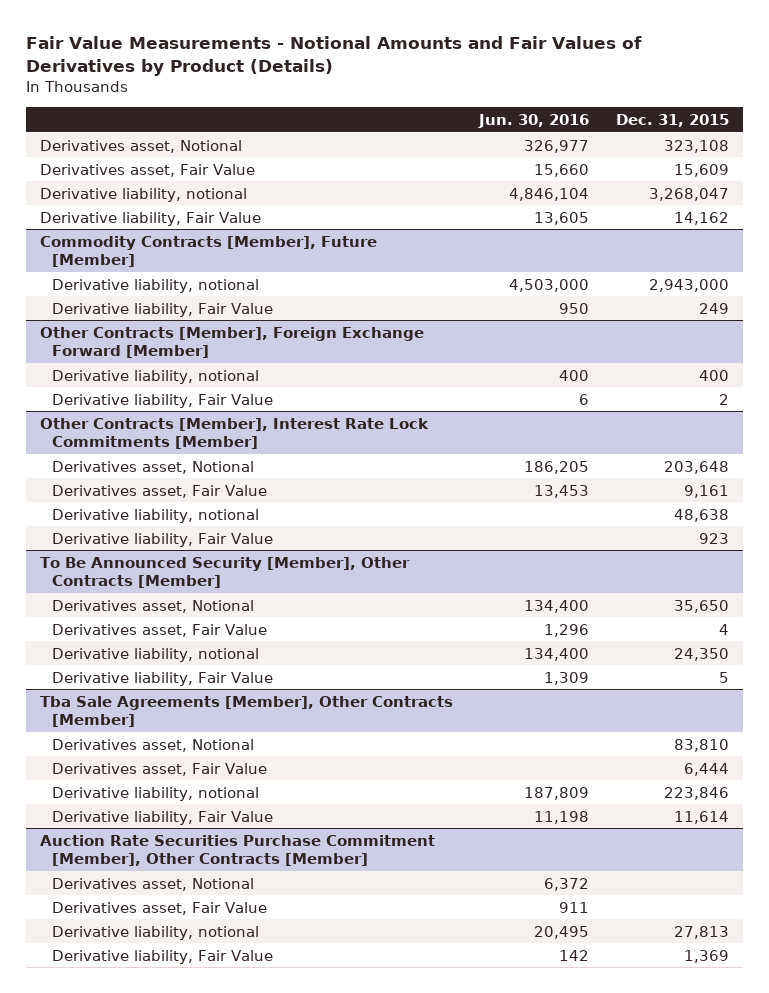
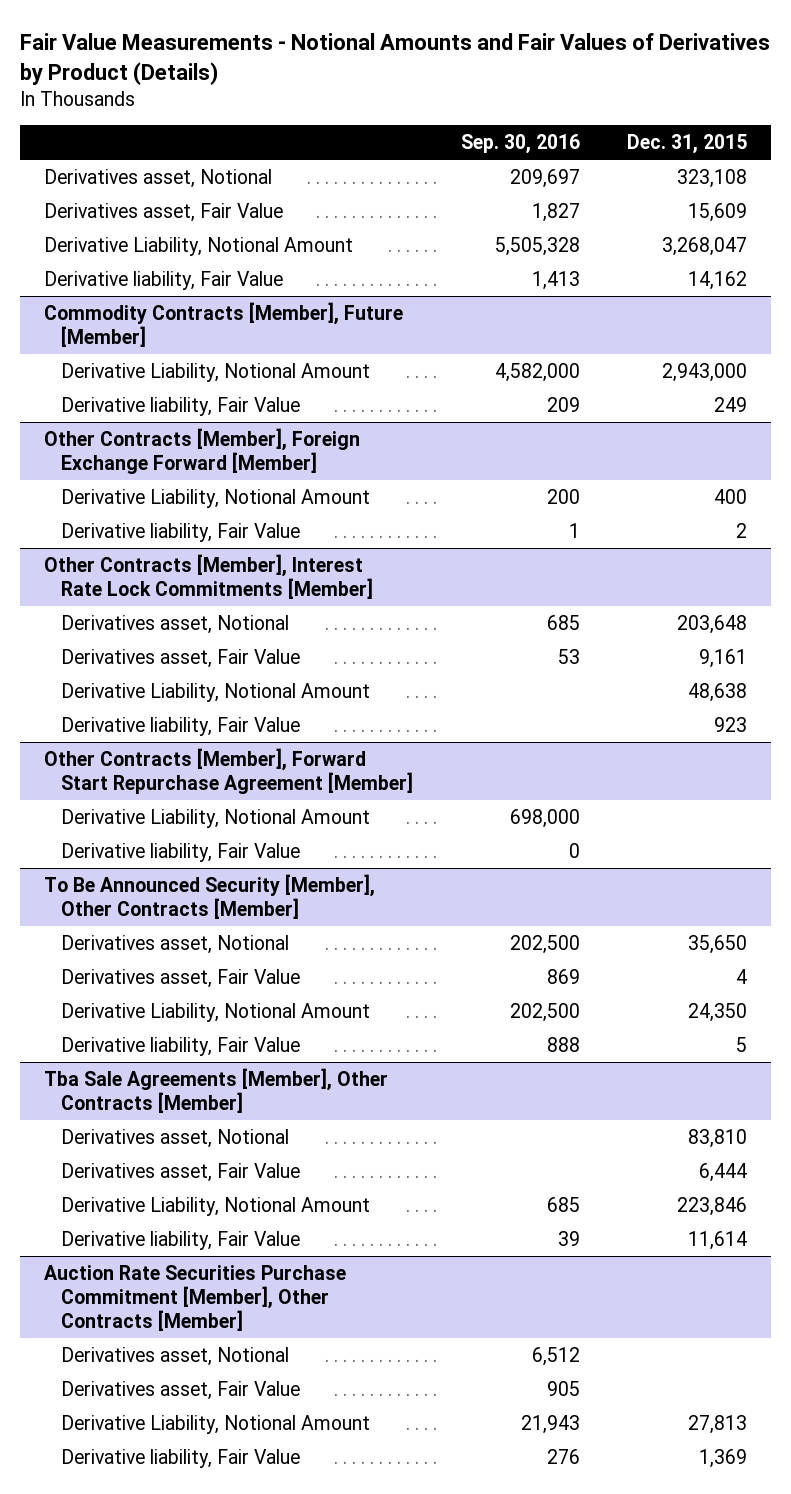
- | Jun. 30, 2016 | Dec. 31, 2015
+ | Sep. 30, 2016 | Dec. 31, 2015
- Derivative liability, notional | 4,846,104 | 3,268,047
+ Derivative Liability, Notional Amount | 5,505,328 | 3,268,047
@ Commodity Contracts [Member], Future [Member]
- Derivative liability, notional | 4,503,000 | 2,943,000
+ Derivative Liability, Notional Amount | 4,582,000 | 2,943,000
@ Other Contracts [Member], Foreign Exchange Forward [Member]
- Derivative liability, notional | 400 | 400
+ Derivative Liability, Notional Amount | 200 | 400
@ Other Contracts [Member], Interest Rate Lock Commitments [Member]
- Derivative liability, notional | | 48,638
+ Derivative Liability, Notional Amount | | 48,638
+ Other Contracts [Member], Forward Start Repurchase Agreement [Member]
+ Derivative Liability, Notional Amount | 698,000 |
+ Derivative liability, Fair Value | 0 |
@ To Be Announced Security [Member], Other Contracts [Member]
- Derivative liability, notional | 134,400 | 24,350
+ Derivative Liability, Notional Amount | 202,500 | 24,350
@ Tba Sale Agreements [Member], Other Contracts [Member]
- Derivative liability, notional | 187,809 | 223,846
+ Derivative Liability, Notional Amount | 685 | 223,846
@ Auction Rate Securities Purchase Commitment [Member], Other Contracts [Member]
- Derivative liability, notional | 20,495 | 27,813
+ Derivative Liability, Notional Amount | 21,943 | 27,813

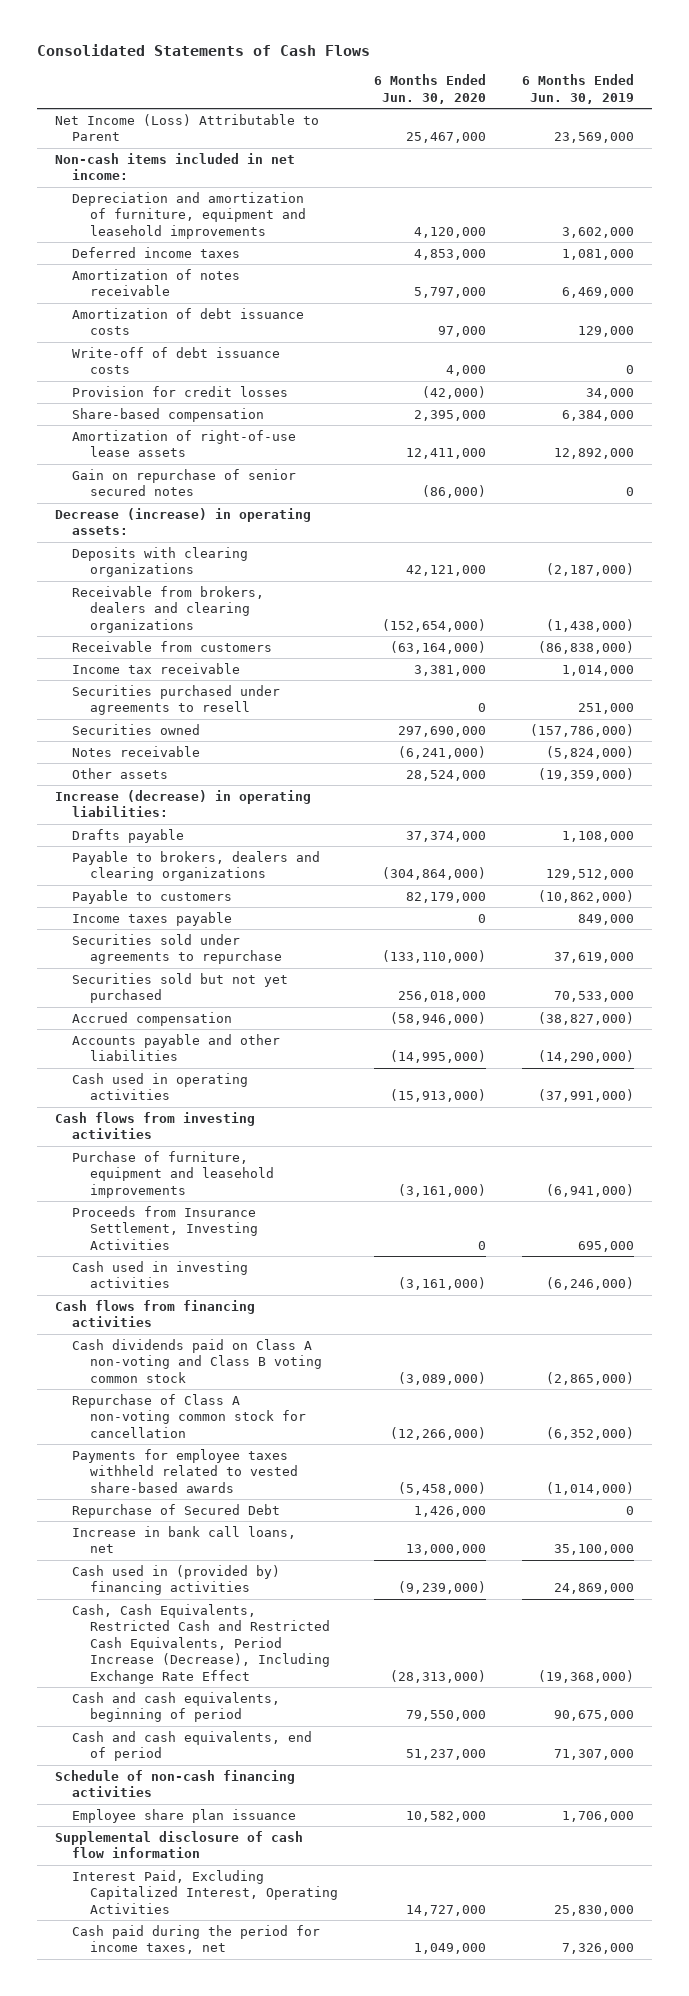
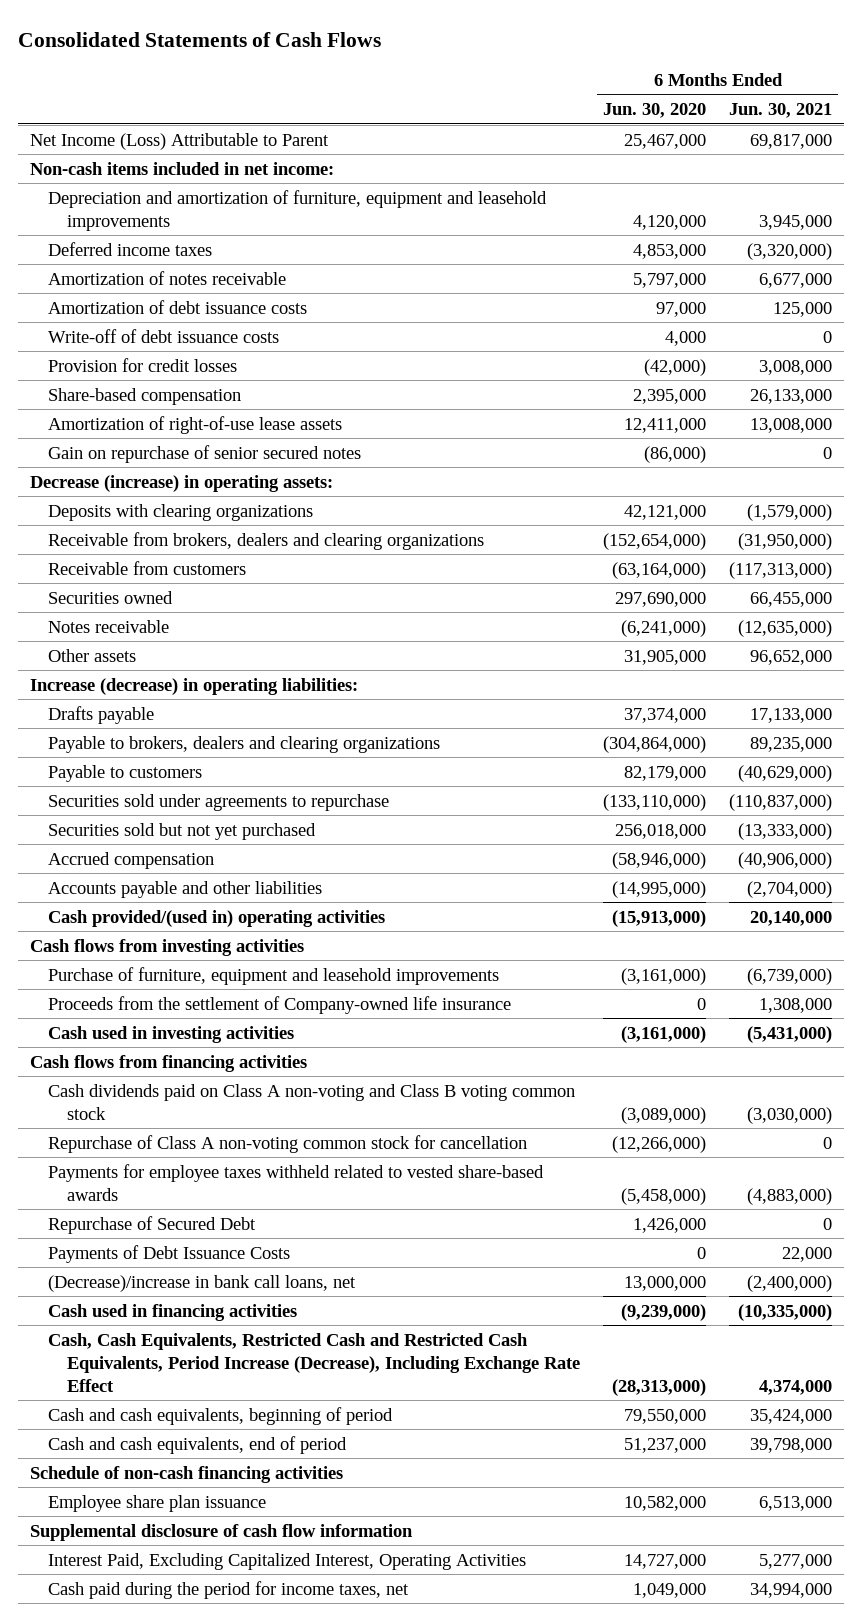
- | 6 Months Ended Jun. 30, 2020 | 6 Months Ended Jun. 30, 2019
+ | 6 Months Ended Jun. 30, 2020 | 6 Months Ended Jun. 30, 2021
- Income tax receivable | 3,381,000 | 1,014,000
- Securities purchased under agreements to resell | 0 | 251,000
- Other assets | 28,524,000 | (19,359,000)
+ Other assets | 31,905,000 | 96,652,000
- Income taxes payable | 0 | 849,000
- Cash used in operating activities | (15,913,000) | (37,991,000)
+ Cash provided/(used in) operating activities | (15,913,000) | 20,140,000
- Proceeds from Insurance Settlement, Investing Activities | 0 | 695,000
+ Proceeds from the settlement of Company-owned life insurance | 0 | 1,308,000
- Increase in bank call loans, net | 13,000,000 | 35,100,000
- Cash used in (provided by) financing activities | (9,239,000) | 24,869,000
+ Payments of Debt Issuance Costs | 0 | 22,000
+ (Decrease)/increase in bank call loans, net | 13,000,000 | (2,400,000)
+ Cash used in financing activities | (9,239,000) | (10,335,000)

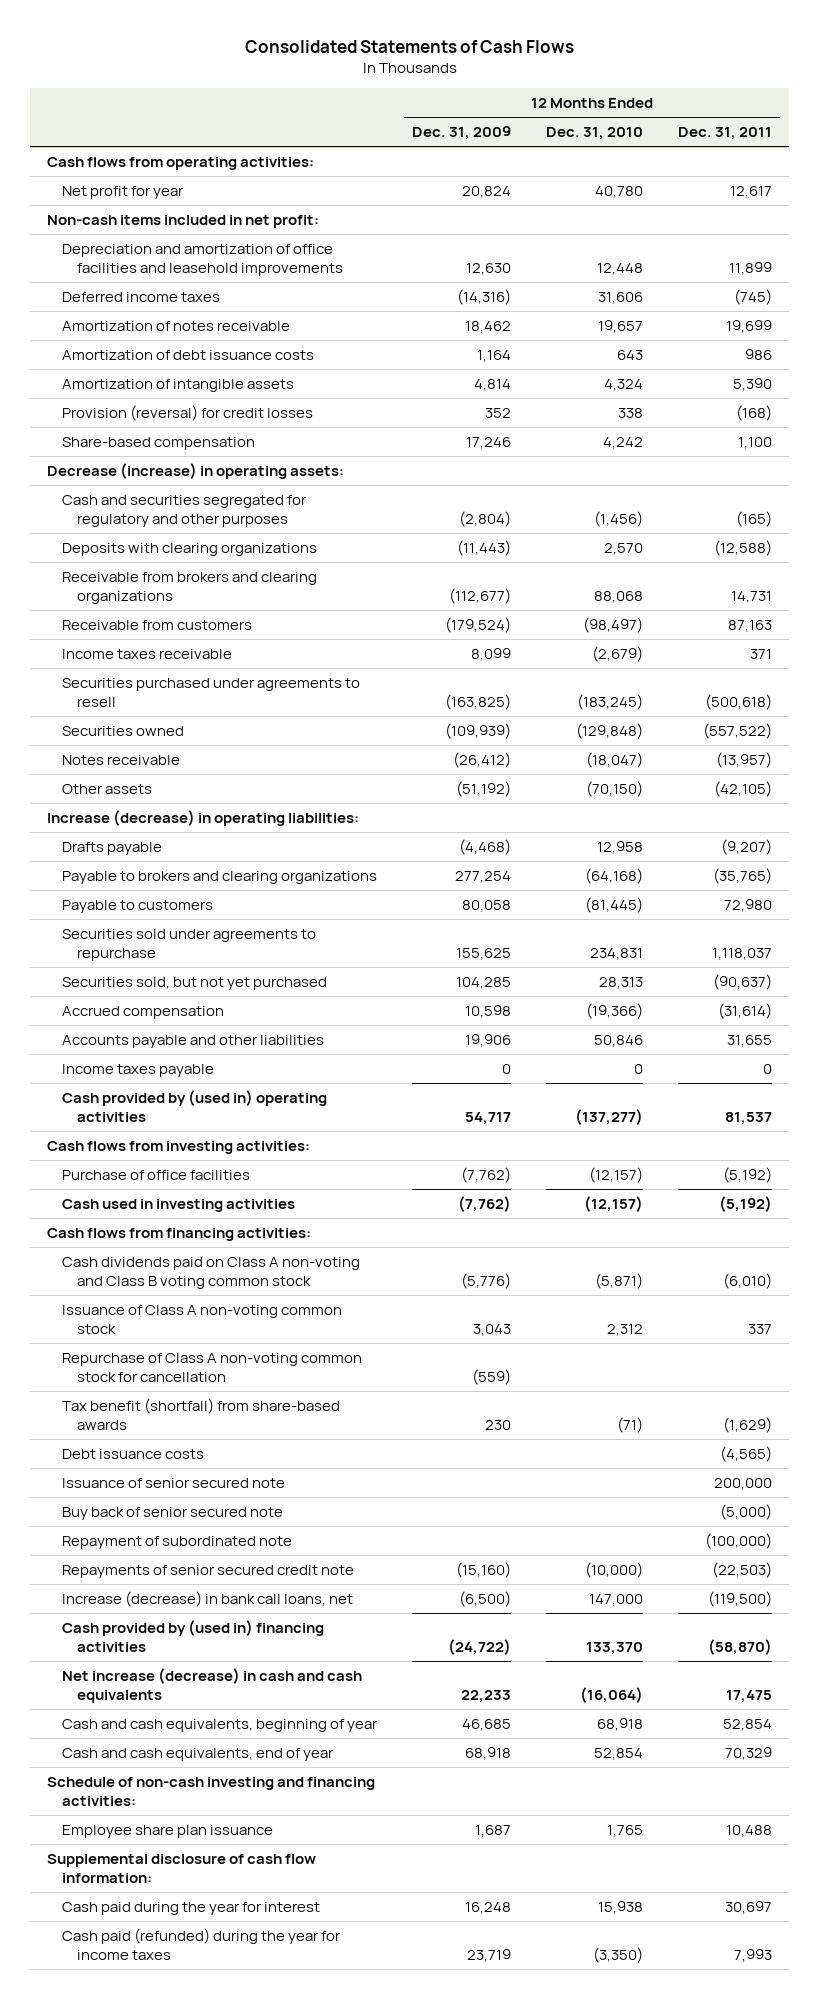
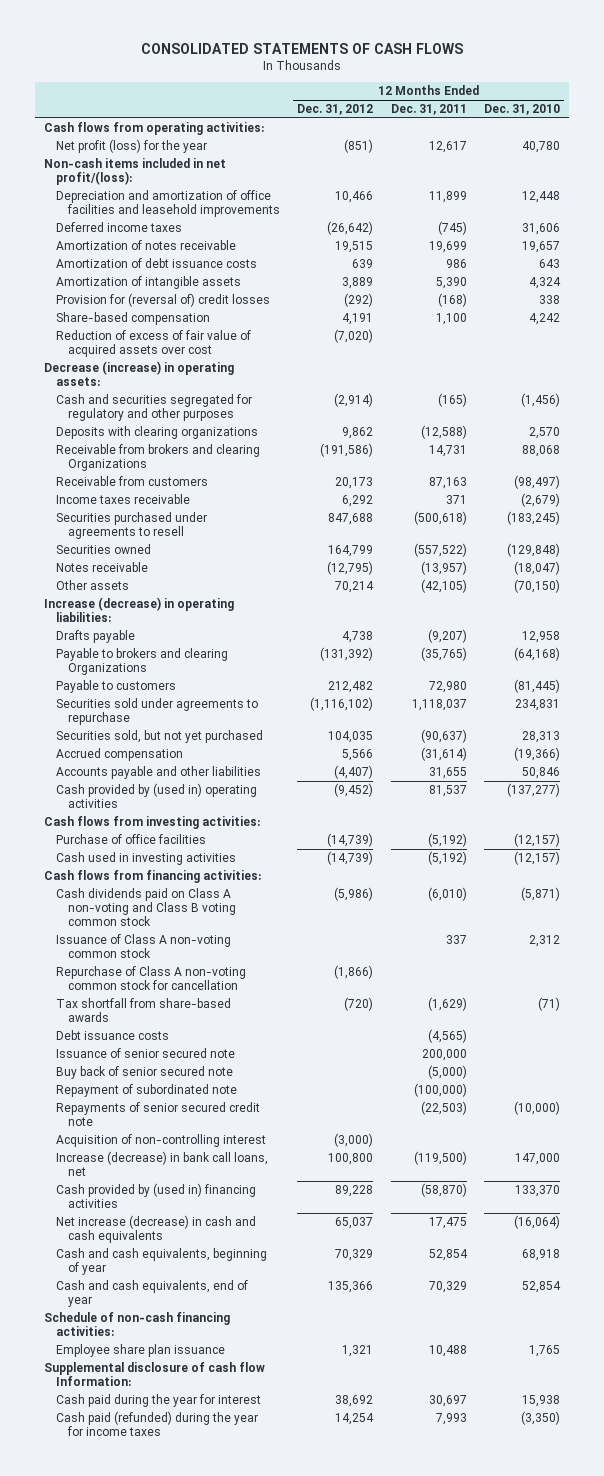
- Consolidated Statements of Cash Flows
+ CONSOLIDATED STATEMENTS OF CASH FLOWS
- | 12 Months Ended Dec. 31, 2009 | 12 Months Ended Dec. 31, 2010 | 12 Months Ended Dec. 31, 2011
+ | 12 Months Ended Dec. 31, 2012 | 12 Months Ended Dec. 31, 2011 | 12 Months Ended Dec. 31, 2010
- Net profit for year | 20,824 | 40,780 | 12,617
- Non-cash items included in net profit:
+ Net profit (loss) for the year | (851) | 12,617 | 40,780
+ Non-cash items included in net profit/(loss):
- Provision (reversal) for credit losses | 352 | 338 | (168)
+ Provision for (reversal of) credit losses | (292) | (168) | 338
+ Reduction of excess of fair value of acquired assets over cost | (7,020) | |
- Receivable from brokers and clearing organizations | (112,677) | 88,068 | 14,731
+ Receivable from brokers and clearing Organizations | (191,586) | 14,731 | 88,068
- Payable to brokers and clearing organizations | 277,254 | (64,168) | (35,765)
+ Payable to brokers and clearing Organizations | (131,392) | (35,765) | (64,168)
- Income taxes payable | 0 | 0 | 0
- Tax benefit (shortfall) from share-based awards | 230 | (71) | (1,629)
+ Tax shortfall from share-based awards | (720) | (1,629) | (71)
+ Acquisition of non-controlling interest | (3,000) | |
- Schedule of non-cash investing and financing activities:
+ Schedule of non-cash financing activities:
- Supplemental disclosure of cash flow information:
+ Supplemental disclosure of cash flow Information:

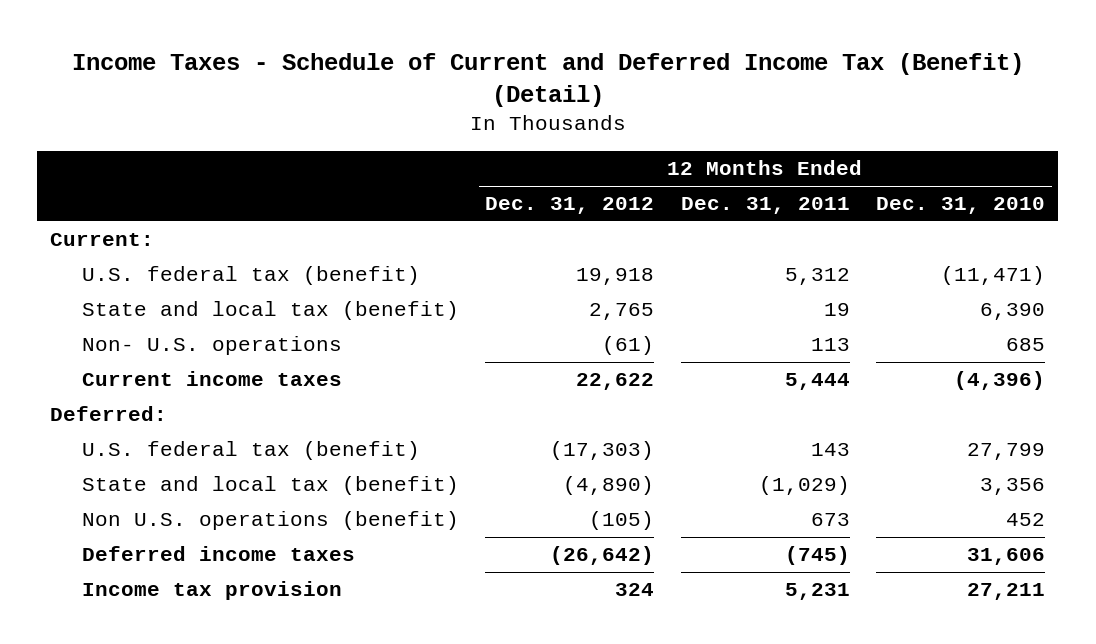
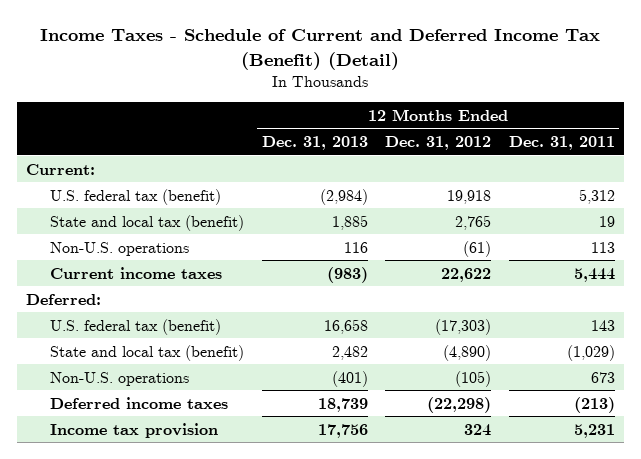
- | 12 Months Ended Dec. 31, 2012 | 12 Months Ended Dec. 31, 2011 | 12 Months Ended Dec. 31, 2010
+ | 12 Months Ended Dec. 31, 2013 | 12 Months Ended Dec. 31, 2012 | 12 Months Ended Dec. 31, 2011
- Non- U.S. operations | (61) | 113 | 685
+ Non-U.S. operations | 116 | (61) | 113
- Non U.S. operations (benefit) | (105) | 673 | 452
- Deferred income taxes | (26,642) | (745) | 31,606
+ Non-U.S. operations | (401) | (105) | 673
+ Deferred income taxes | 18,739 | (22,298) | (213)

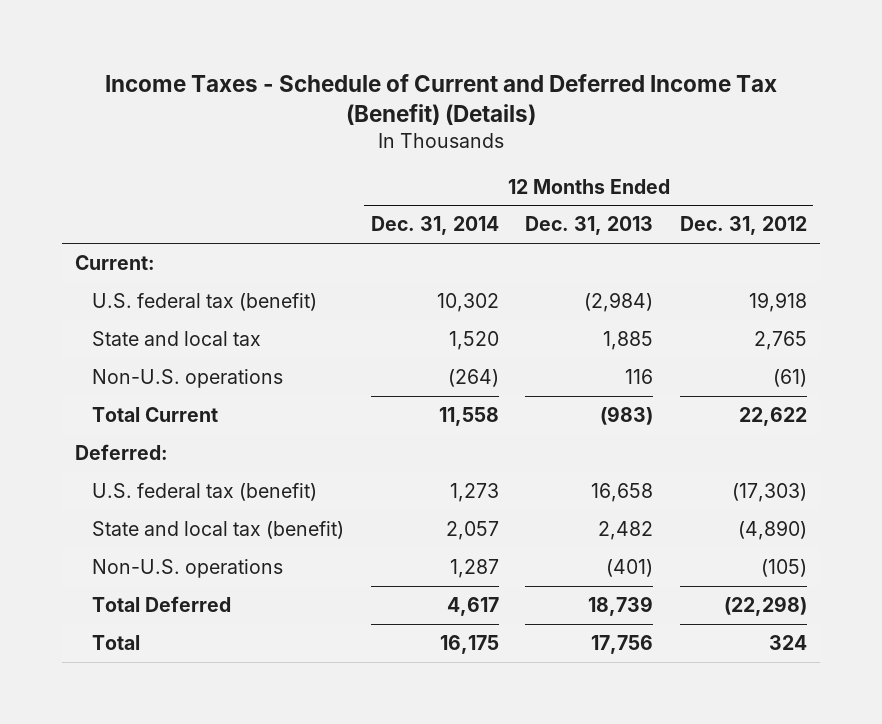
- Income Taxes - Schedule of Current and Deferred Income Tax (Benefit) (Detail)
+ Income Taxes - Schedule of Current and Deferred Income Tax (Benefit) (Details)
- | 12 Months Ended Dec. 31, 2013 | 12 Months Ended Dec. 31, 2012 | 12 Months Ended Dec. 31, 2011
+ | 12 Months Ended Dec. 31, 2014 | 12 Months Ended Dec. 31, 2013 | 12 Months Ended Dec. 31, 2012
- State and local tax (benefit) | 1,885 | 2,765 | 19
+ State and local tax | 1,520 | 1,885 | 2,765
- Current income taxes | (983) | 22,622 | 5,444
+ Total Current | 11,558 | (983) | 22,622
- Deferred income taxes | 18,739 | (22,298) | (213)
- Income tax provision | 17,756 | 324 | 5,231
+ Total Deferred | 4,617 | 18,739 | (22,298)
+ Total | 16,175 | 17,756 | 324

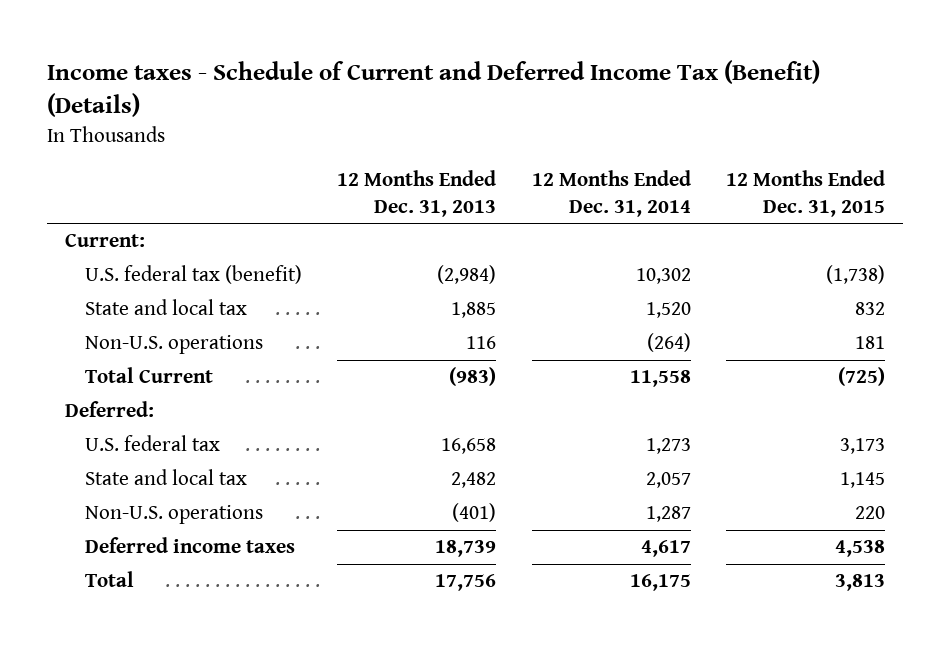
- Income Taxes - Schedule of Current and Deferred Income Tax (Benefit) (Details)
+ Income taxes - Schedule of Current and Deferred Income Tax (Benefit) (Details)
- | 12 Months Ended Dec. 31, 2014 | 12 Months Ended Dec. 31, 2013 | 12 Months Ended Dec. 31, 2012
+ | 12 Months Ended Dec. 31, 2013 | 12 Months Ended Dec. 31, 2014 | 12 Months Ended Dec. 31, 2015
- U.S. federal tax (benefit) | 1,273 | 16,658 | (17,303)
- State and local tax (benefit) | 2,057 | 2,482 | (4,890)
+ U.S. federal tax | 16,658 | 1,273 | 3,173
+ State and local tax | 2,482 | 2,057 | 1,145
- Total Deferred | 4,617 | 18,739 | (22,298)
+ Deferred income taxes | 18,739 | 4,617 | 4,538

